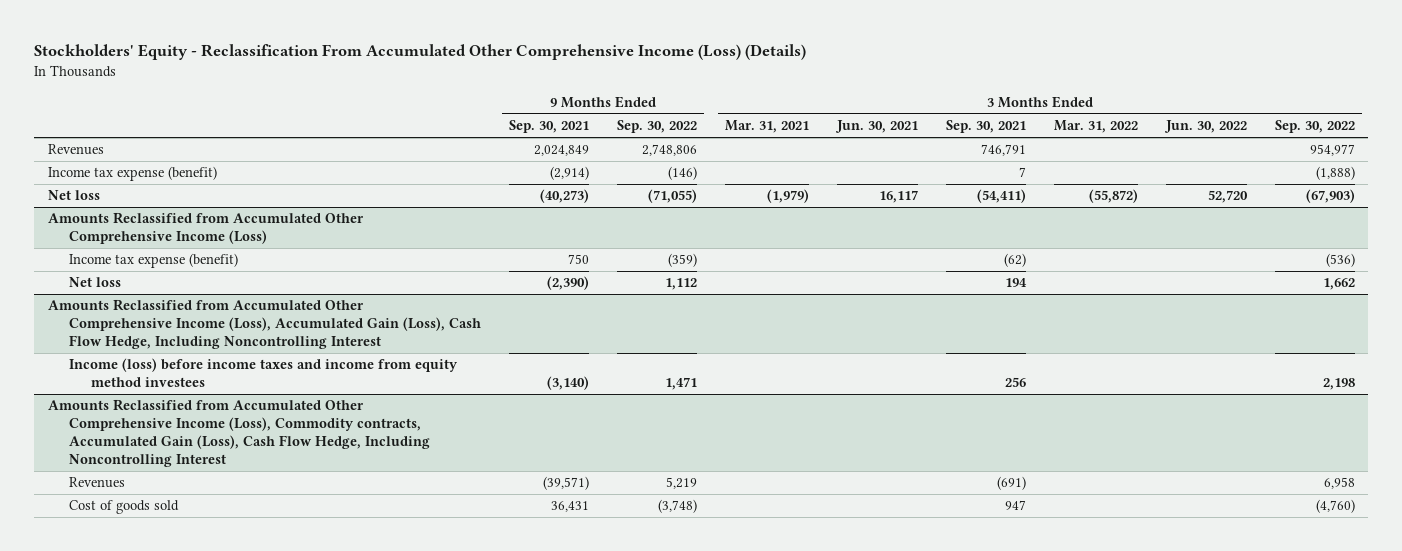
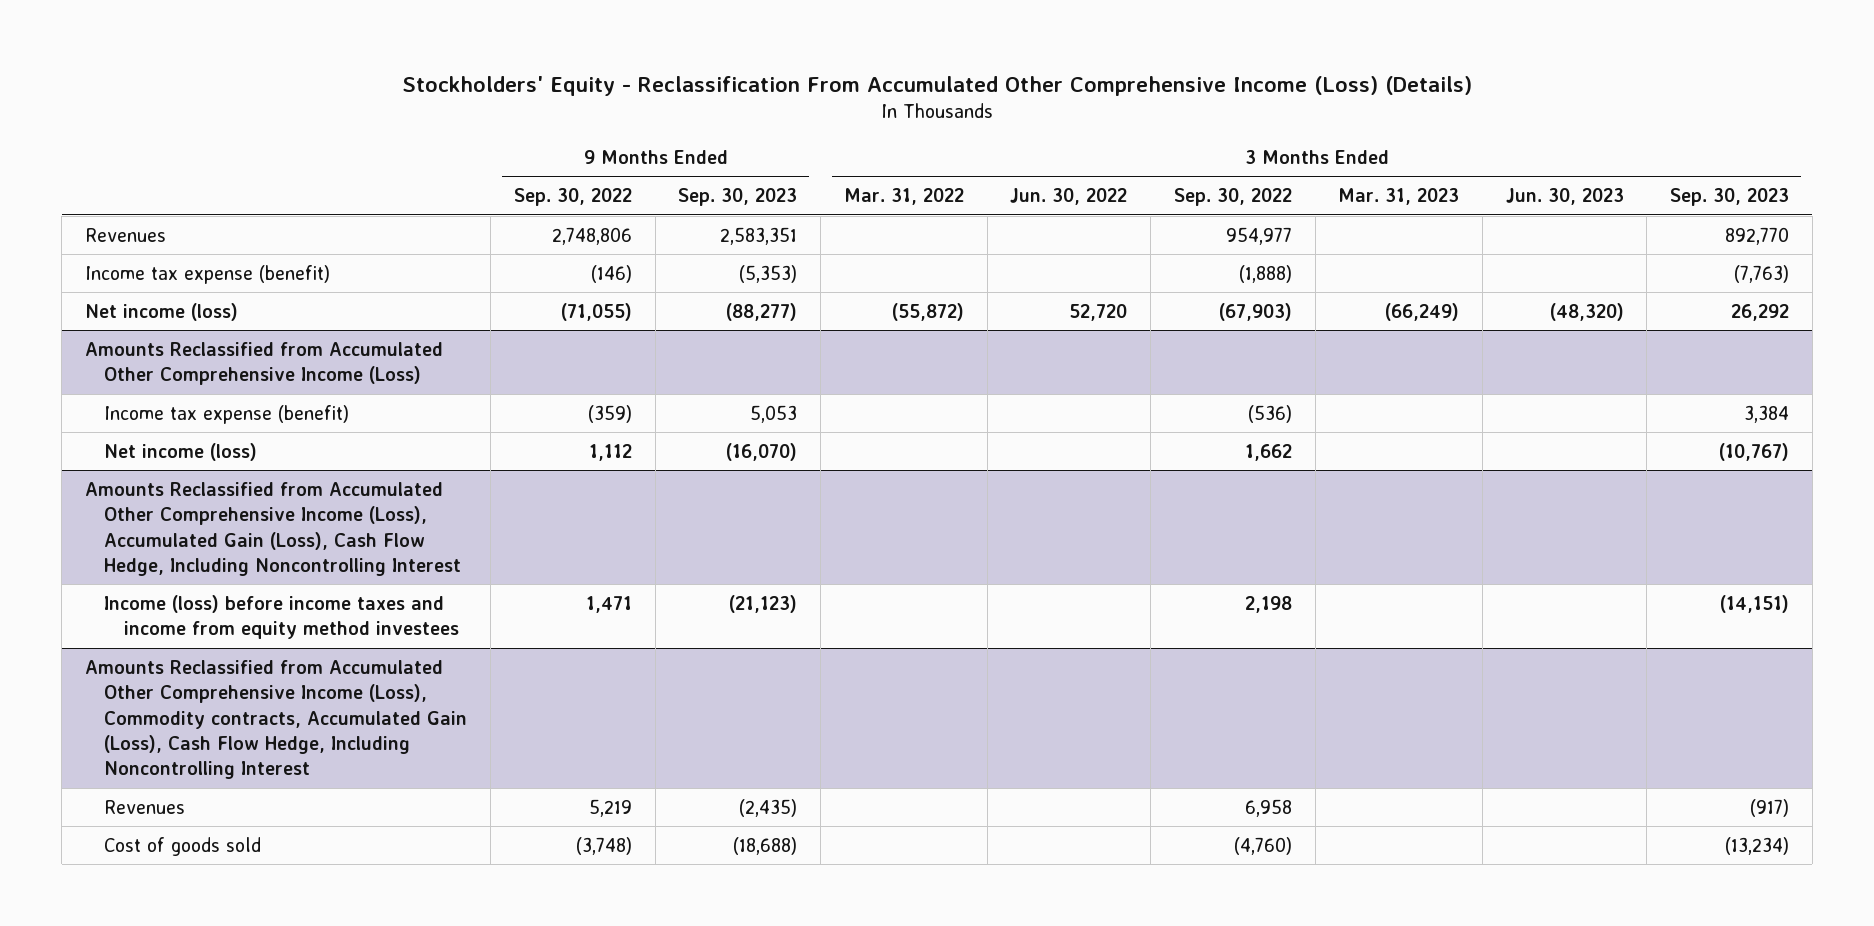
- | 9 Months Ended Sep. 30, 2021 | 9 Months Ended Sep. 30, 2022 | 3 Months Ended Mar. 31, 2021 | 3 Months Ended Jun. 30, 2021 | 3 Months Ended Sep. 30, 2021 | 3 Months Ended Mar. 31, 2022 | 3 Months Ended Jun. 30, 2022 | 3 Months Ended Sep. 30, 2022
+ | 9 Months Ended Sep. 30, 2022 | 9 Months Ended Sep. 30, 2023 | 3 Months Ended Mar. 31, 2022 | 3 Months Ended Jun. 30, 2022 | 3 Months Ended Sep. 30, 2022 | 3 Months Ended Mar. 31, 2023 | 3 Months Ended Jun. 30, 2023 | 3 Months Ended Sep. 30, 2023
- Net loss | (40,273) | (71,055) | (1,979) | 16,117 | (54,411) | (55,872) | 52,720 | (67,903)
+ Net income (loss) | (71,055) | (88,277) | (55,872) | 52,720 | (67,903) | (66,249) | (48,320) | 26,292
@ Amounts Reclassified from Accumulated Other Comprehensive Income (Loss)
- Net loss | (2,390) | 1,112 | | | 194 | | | 1,662
+ Net income (loss) | 1,112 | (16,070) | | | 1,662 | | | (10,767)

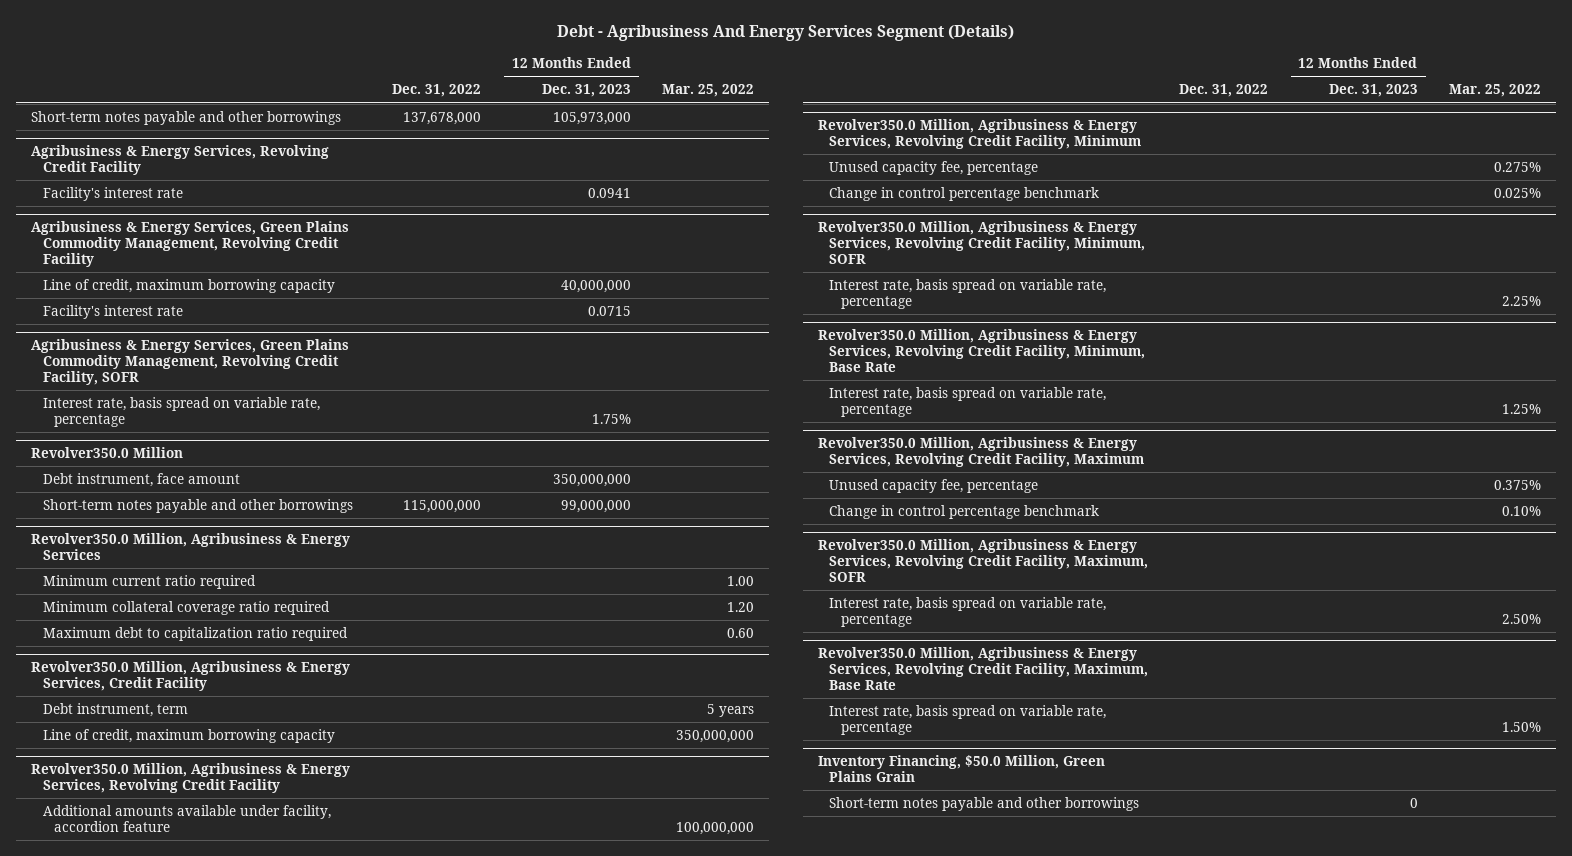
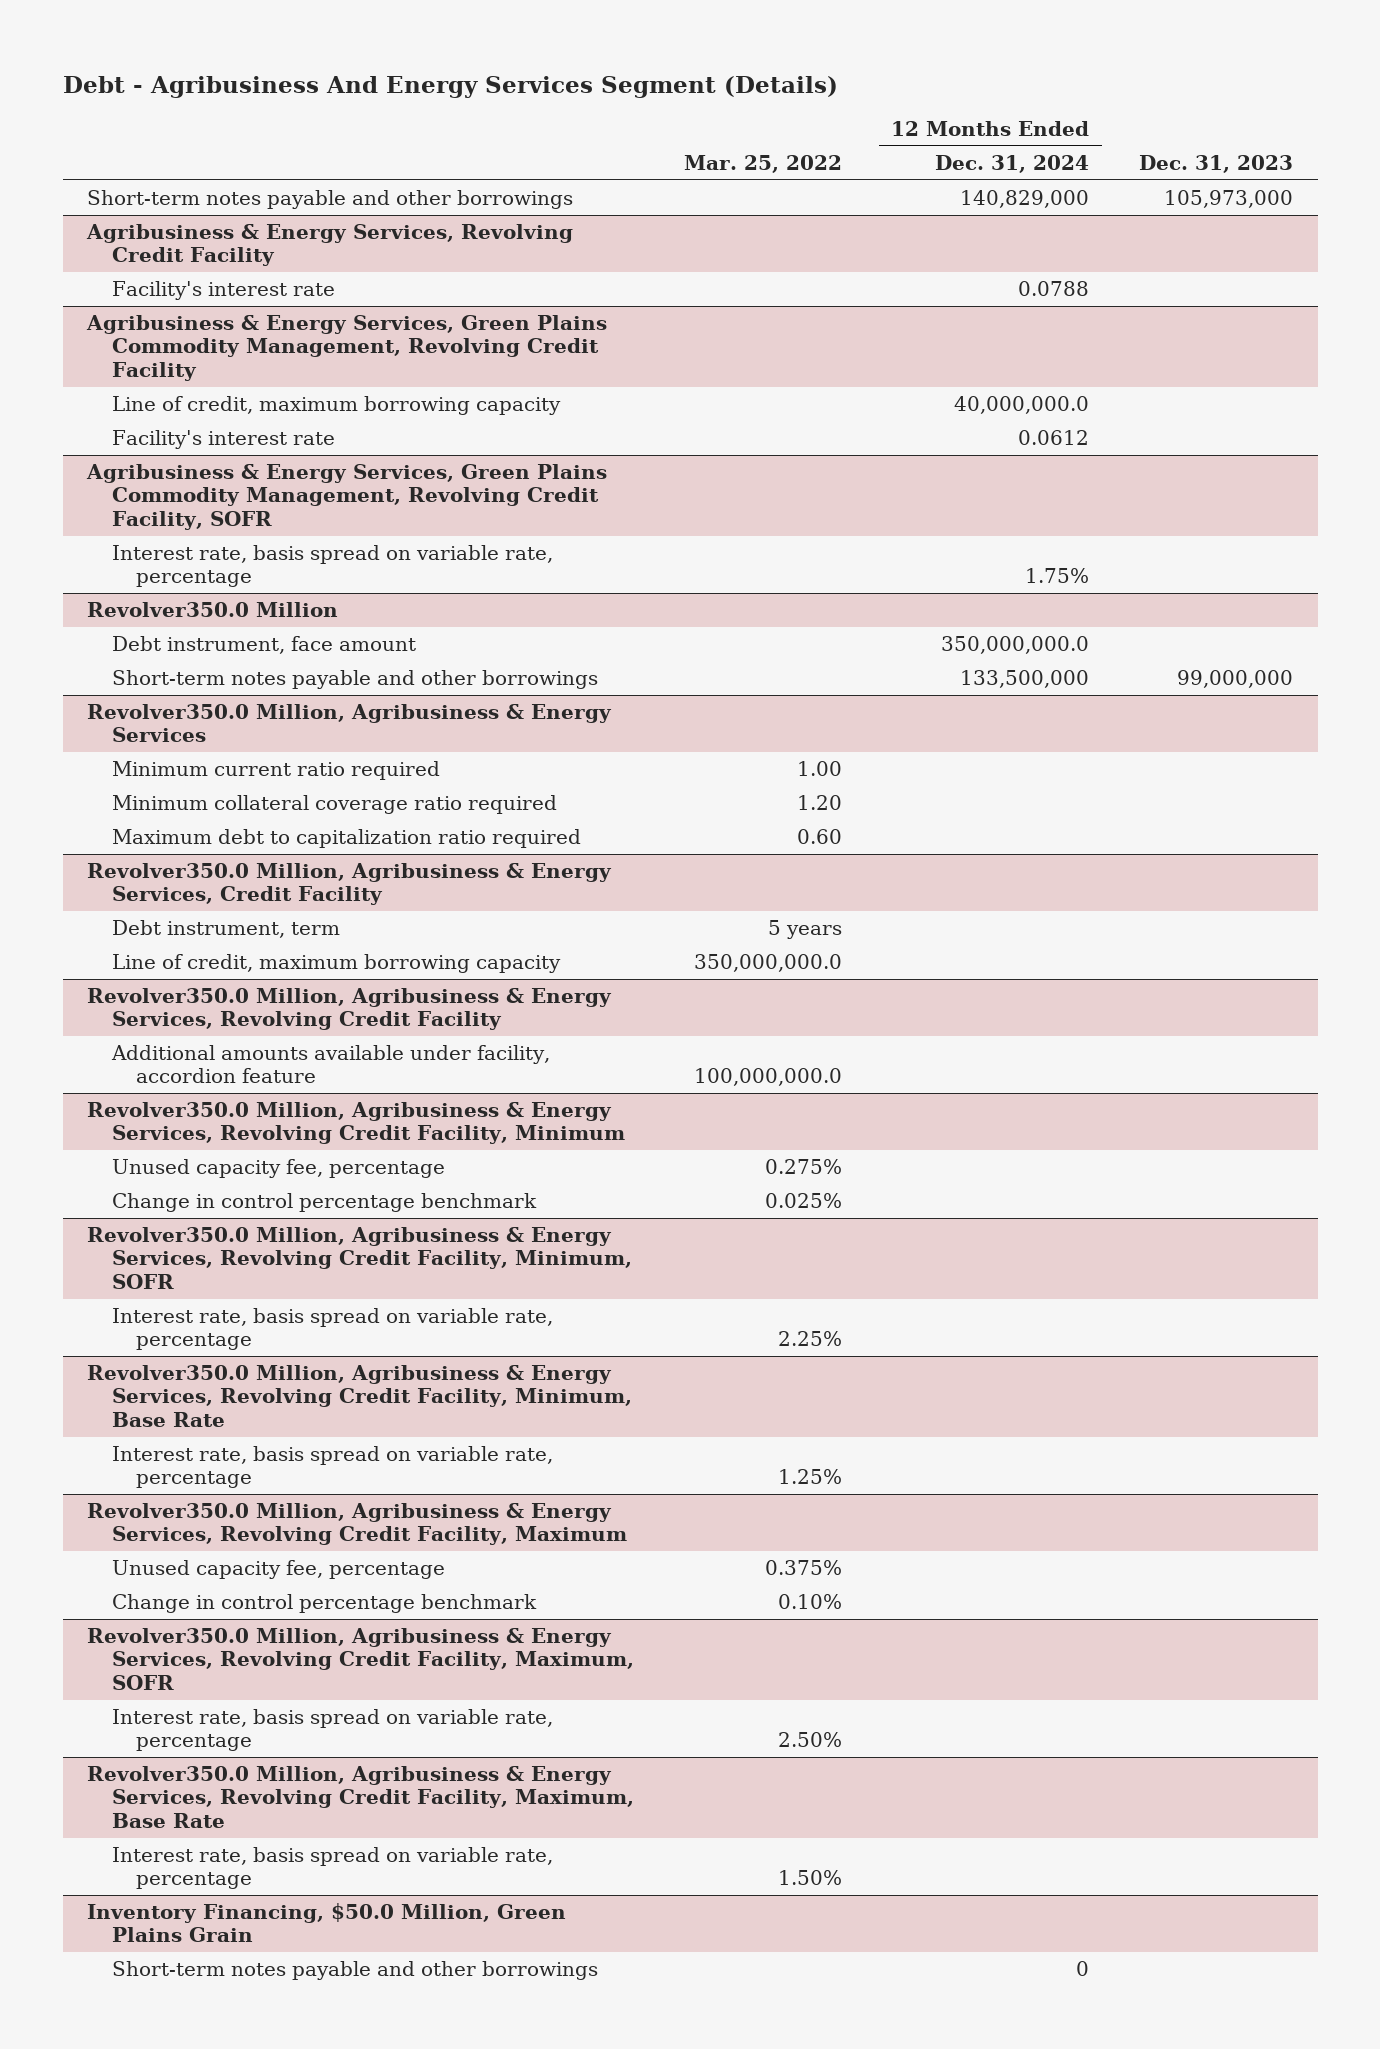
- | Dec. 31, 2022 | 12 Months Ended Dec. 31, 2023 | Mar. 25, 2022
+ | Mar. 25, 2022 | 12 Months Ended Dec. 31, 2024 | Dec. 31, 2023
@ Revolver350.0 Million, Agribusiness & Energy Services, Credit Facility
- Line of credit, maximum borrowing capacity | | | 350,000,000
+ Line of credit, maximum borrowing capacity | 350,000,000.0 | |
@ Revolver350.0 Million, Agribusiness & Energy Services, Revolving Credit Facility
- Additional amounts available under facility, accordion feature | | | 100,000,000
+ Additional amounts available under facility, accordion feature | 100,000,000.0 | |

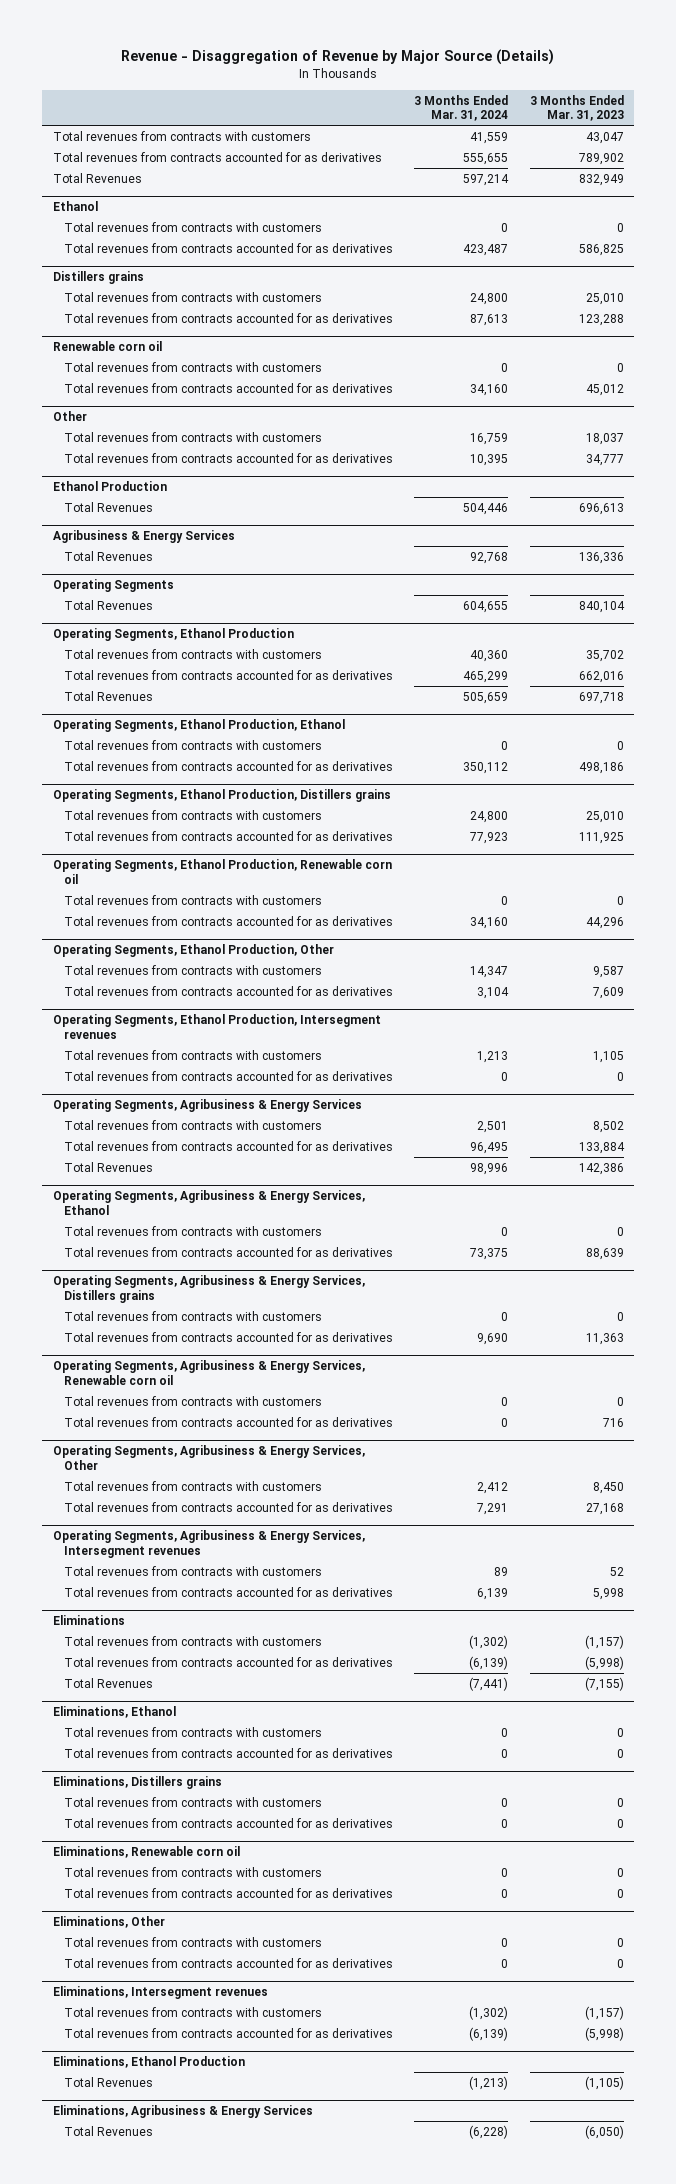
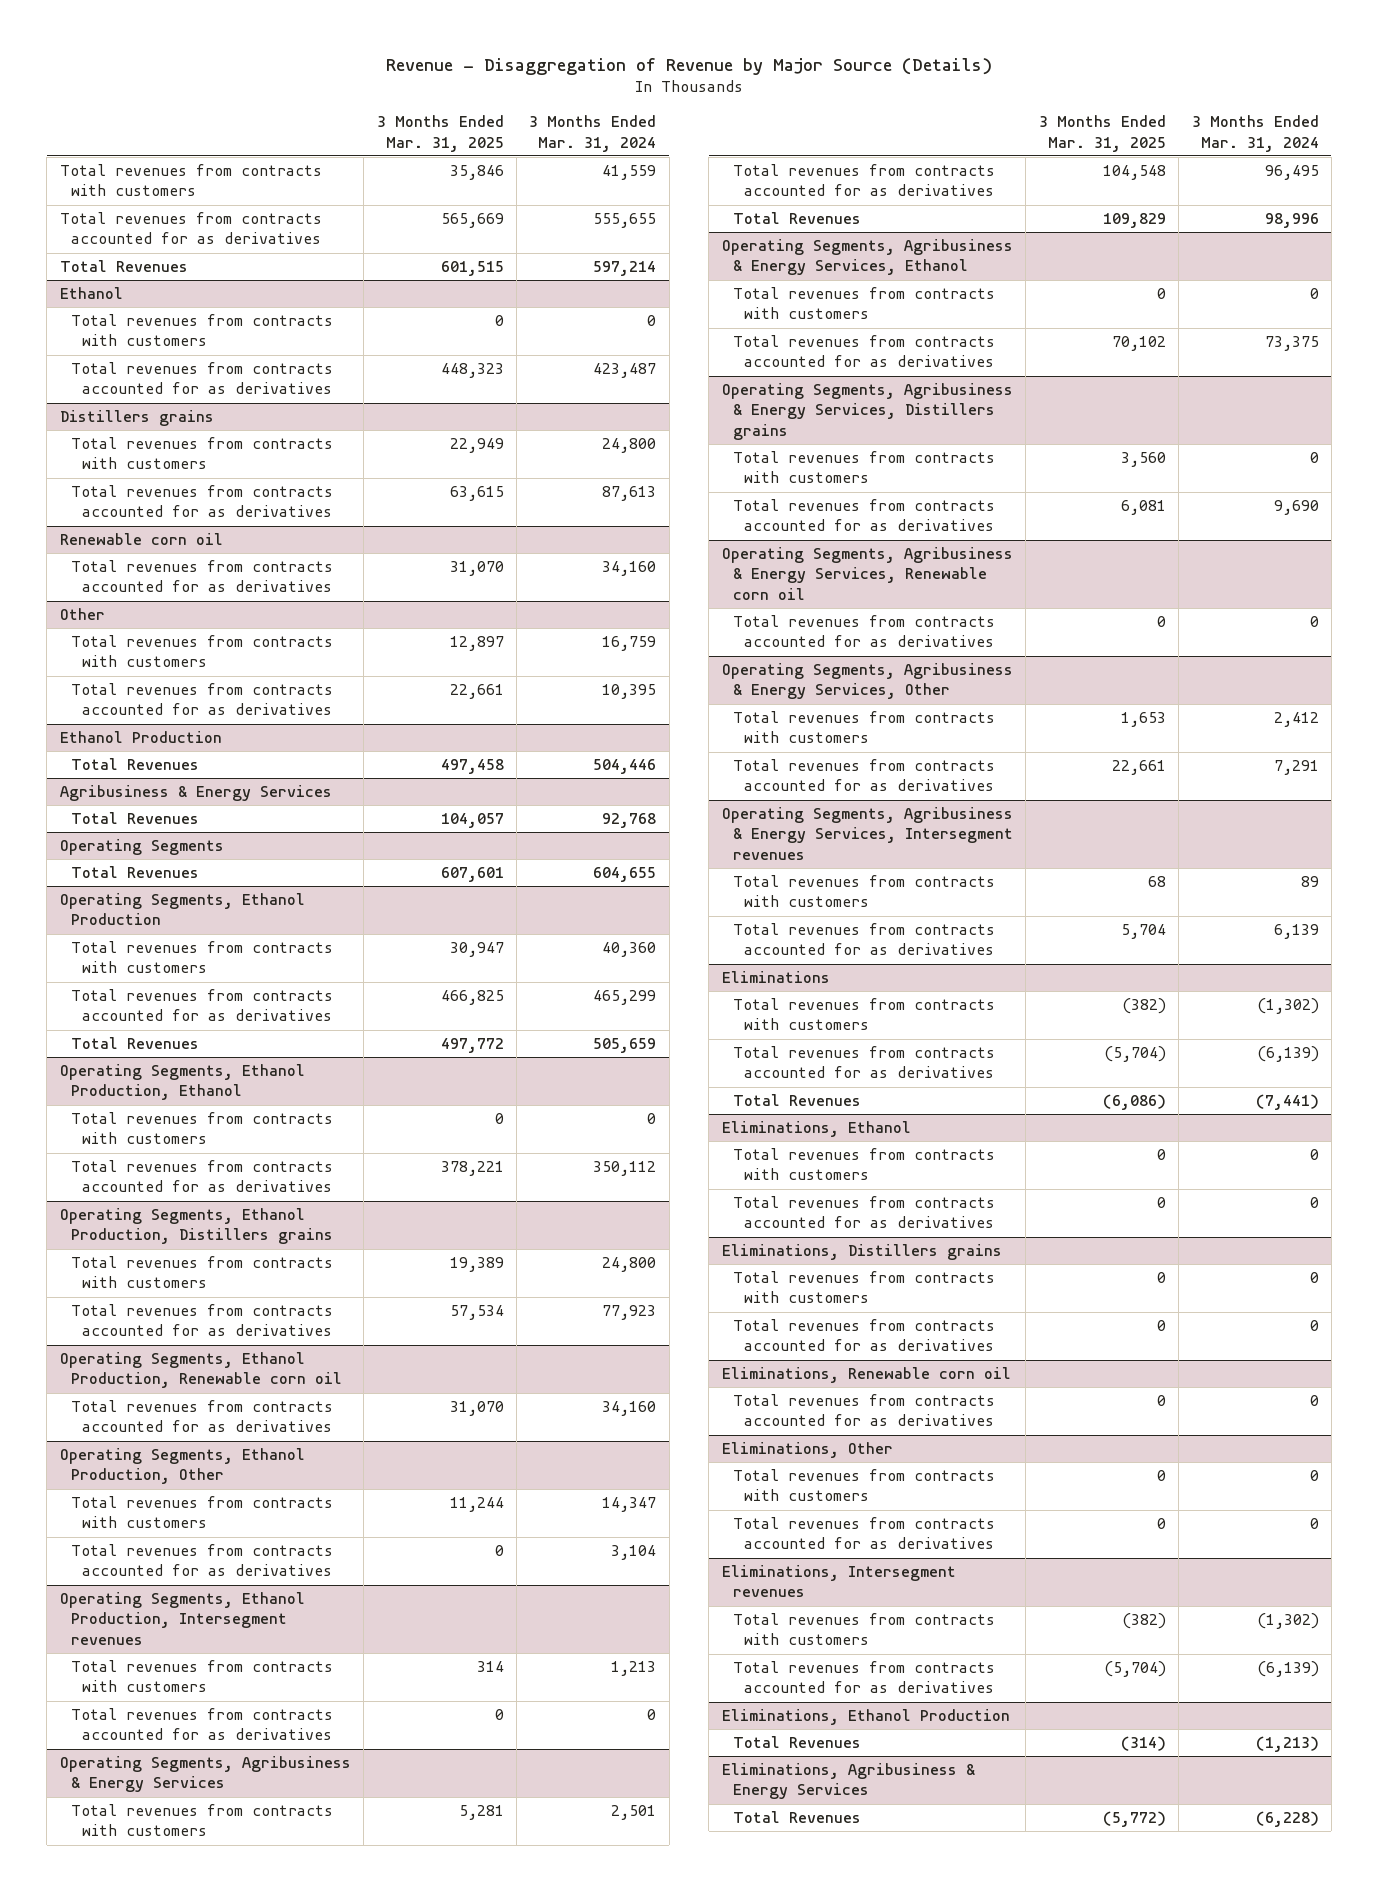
- | 3 Months Ended Mar. 31, 2024 | 3 Months Ended Mar. 31, 2023
+ | 3 Months Ended Mar. 31, 2025 | 3 Months Ended Mar. 31, 2024
@ Renewable corn oil
- Total revenues from contracts with customers | 0 | 0
@ Operating Segments, Ethanol Production, Renewable corn oil
- Total revenues from contracts with customers | 0 | 0
@ Operating Segments, Agribusiness & Energy Services, Renewable corn oil
- Total revenues from contracts with customers | 0 | 0
@ Eliminations, Renewable corn oil
- Total revenues from contracts with customers | 0 | 0

